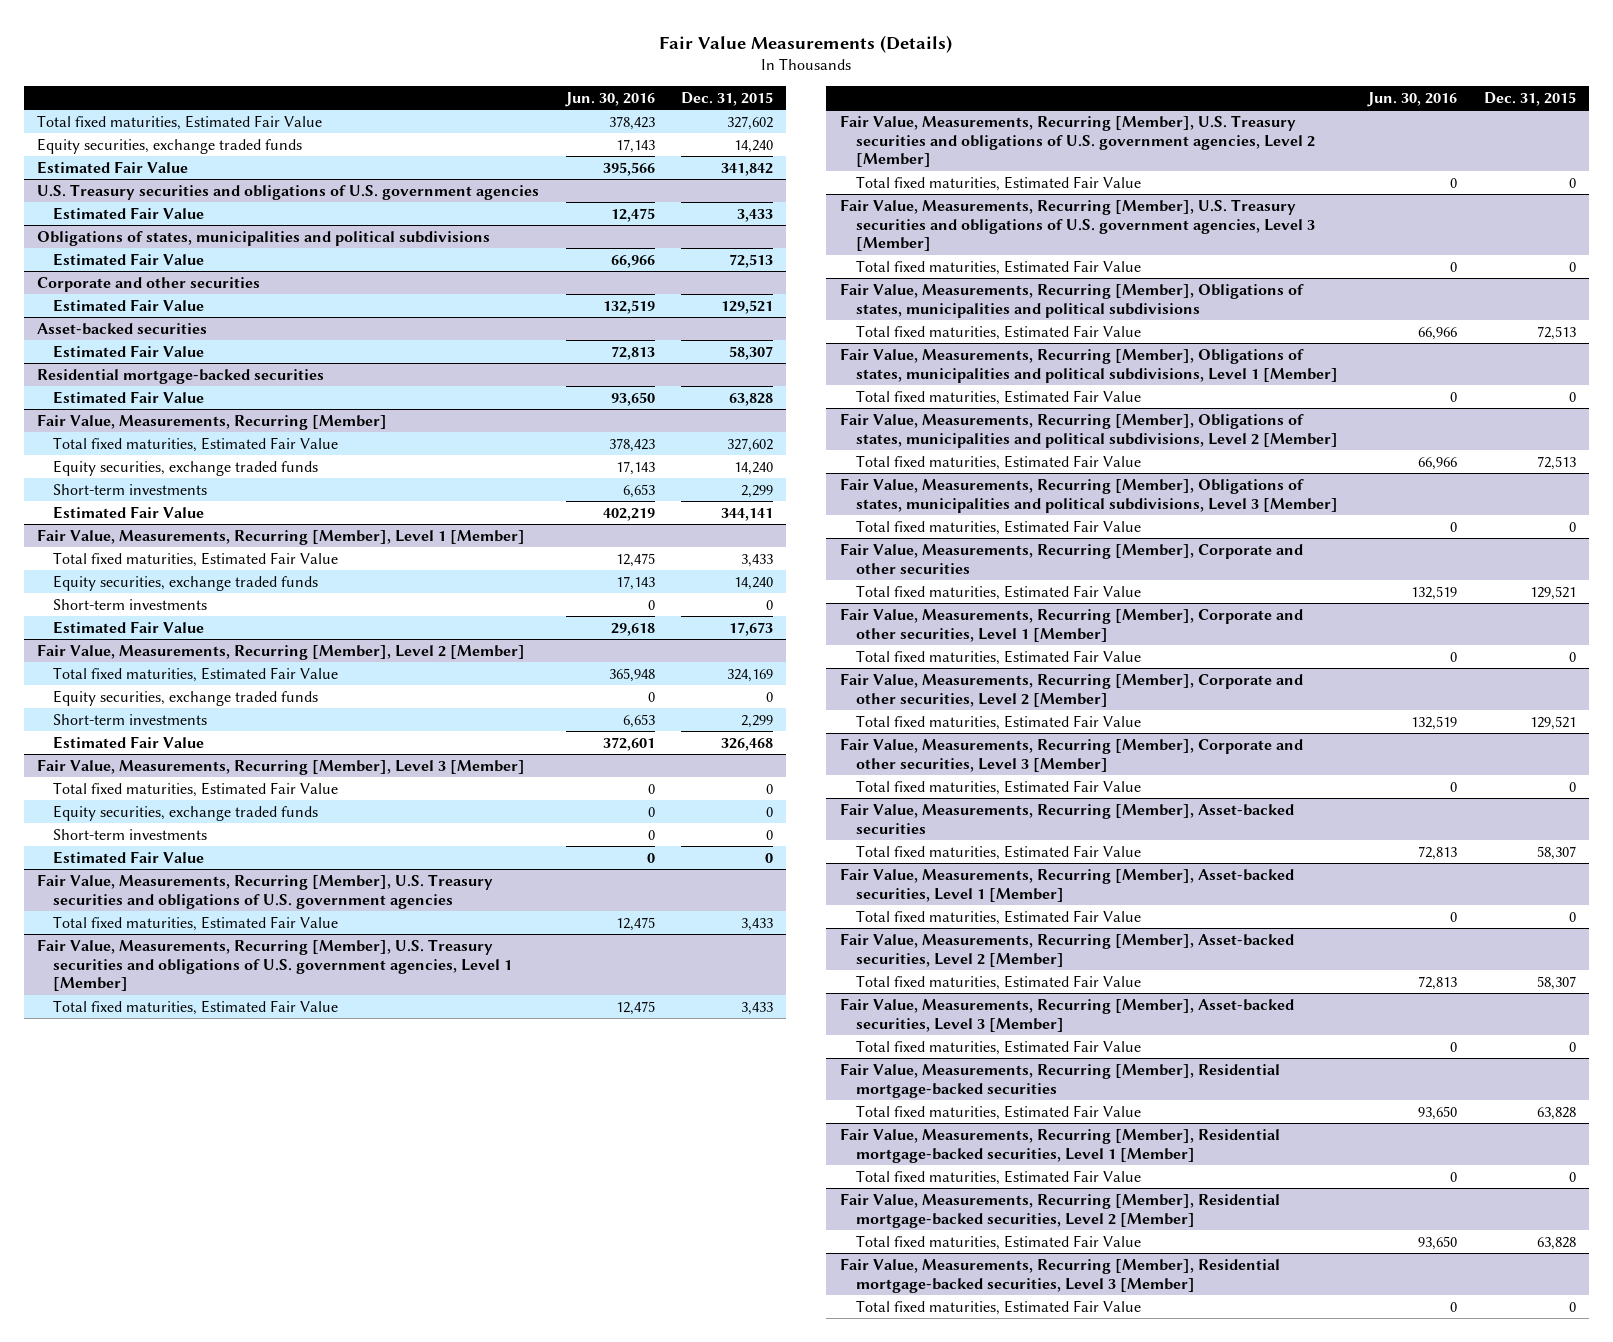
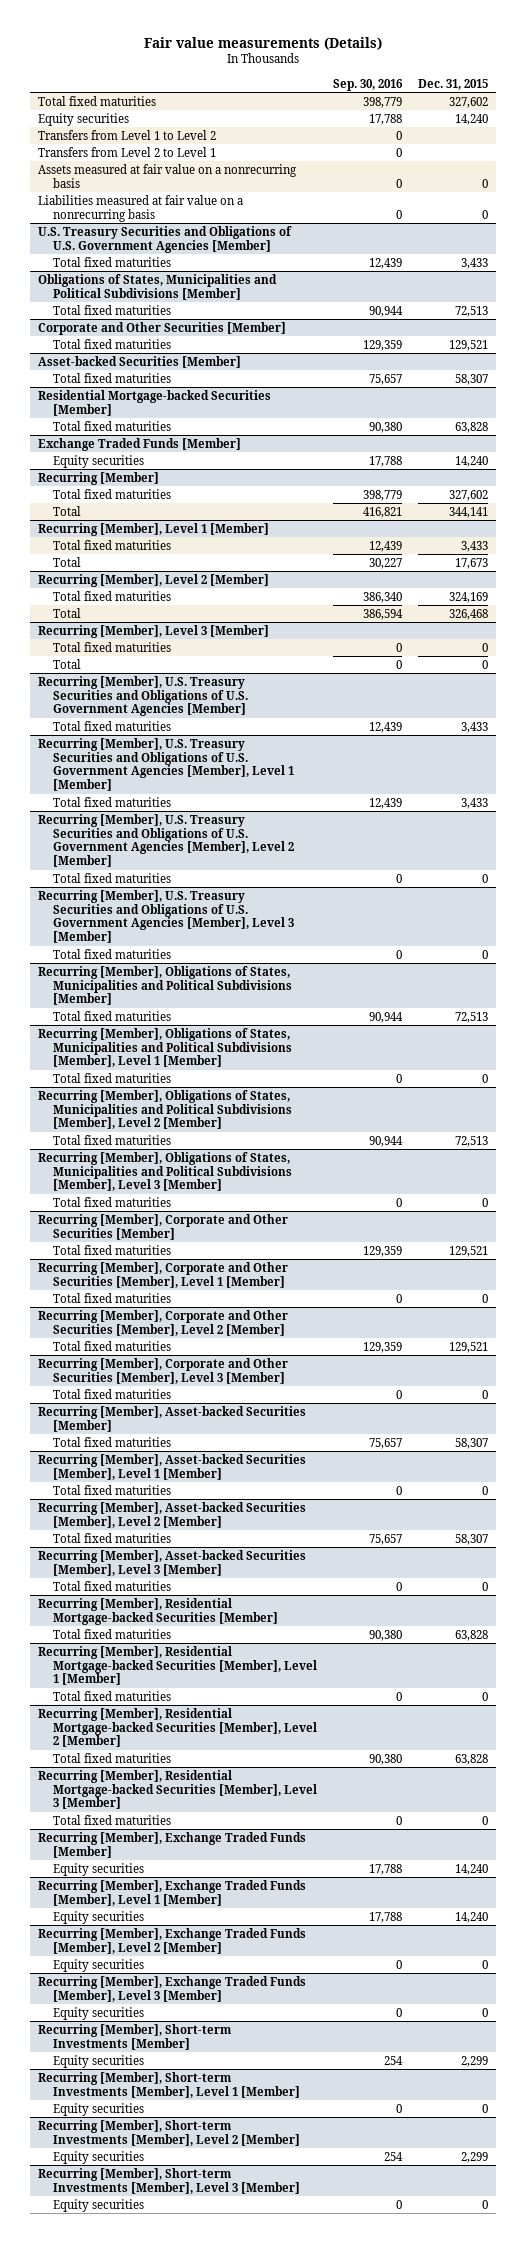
- Fair Value Measurements (Details)
+ Fair value measurements (Details)
- | Jun. 30, 2016 | Dec. 31, 2015
+ | Sep. 30, 2016 | Dec. 31, 2015
- Total fixed maturities, Estimated Fair Value | 378,423 | 327,602
- Equity securities, exchange traded funds | 17,143 | 14,240
- Estimated Fair Value | 395,566 | 341,842
- U.S. Treasury securities and obligations of U.S. government agencies
- Estimated Fair Value | 12,475 | 3,433
- Obligations of states, municipalities and political subdivisions
- Estimated Fair Value | 66,966 | 72,513
- Corporate and other securities
- Estimated Fair Value | 132,519 | 129,521
- Asset-backed securities
- Estimated Fair Value | 72,813 | 58,307
- Residential mortgage-backed securities
- Estimated Fair Value | 93,650 | 63,828
- Fair Value, Measurements, Recurring [Member]
- Total fixed maturities, Estimated Fair Value | 378,423 | 327,602
- Equity securities, exchange traded funds | 17,143 | 14,240
- Short-term investments | 6,653 | 2,299
- Estimated Fair Value | 402,219 | 344,141
- Fair Value, Measurements, Recurring [Member], Level 1 [Member]
- Total fixed maturities, Estimated Fair Value | 12,475 | 3,433
- Equity securities, exchange traded funds | 17,143 | 14,240
- Short-term investments | 0 | 0
- Estimated Fair Value | 29,618 | 17,673
- Fair Value, Measurements, Recurring [Member], Level 2 [Member]
- Total fixed maturities, Estimated Fair Value | 365,948 | 324,169
- Equity securities, exchange traded funds | 0 | 0
- Short-term investments | 6,653 | 2,299
- Estimated Fair Value | 372,601 | 326,468
- Fair Value, Measurements, Recurring [Member], Level 3 [Member]
- Total fixed maturities, Estimated Fair Value | 0 | 0
- Equity securities, exchange traded funds | 0 | 0
- Short-term investments | 0 | 0
- Estimated Fair Value | 0 | 0
- Fair Value, Measurements, Recurring [Member], U.S. Treasury securities and obligations of U.S. government agencies
- Total fixed maturities, Estimated Fair Value | 12,475 | 3,433
- Fair Value, Measurements, Recurring [Member], U.S. Treasury securities and obligations of U.S. government agencies, Level 1 [Member]
- Total fixed maturities, Estimated Fair Value | 12,475 | 3,433
- Fair Value, Measurements, Recurring [Member], U.S. Treasury securities and obligations of U.S. government agencies, Level 2 [Member]
- Total fixed maturities, Estimated Fair Value | 0 | 0
- Fair Value, Measurements, Recurring [Member], U.S. Treasury securities and obligations of U.S. government agencies, Level 3 [Member]
- Total fixed maturities, Estimated Fair Value | 0 | 0
- Fair Value, Measurements, Recurring [Member], Obligations of states, municipalities and political subdivisions
- Total fixed maturities, Estimated Fair Value | 66,966 | 72,513
- Fair Value, Measurements, Recurring [Member], Obligations of states, municipalities and political subdivisions, Level 1 [Member]
- Total fixed maturities, Estimated Fair Value | 0 | 0
- Fair Value, Measurements, Recurring [Member], Obligations of states, municipalities and political subdivisions, Level 2 [Member]
- Total fixed maturities, Estimated Fair Value | 66,966 | 72,513
- Fair Value, Measurements, Recurring [Member], Obligations of states, municipalities and political subdivisions, Level 3 [Member]
- Total fixed maturities, Estimated Fair Value | 0 | 0
- Fair Value, Measurements, Recurring [Member], Corporate and other securities
- Total fixed maturities, Estimated Fair Value | 132,519 | 129,521
- Fair Value, Measurements, Recurring [Member], Corporate and other securities, Level 1 [Member]
- Total fixed maturities, Estimated Fair Value | 0 | 0
- Fair Value, Measurements, Recurring [Member], Corporate and other securities, Level 2 [Member]
- Total fixed maturities, Estimated Fair Value | 132,519 | 129,521
- Fair Value, Measurements, Recurring [Member], Corporate and other securities, Level 3 [Member]
- Total fixed maturities, Estimated Fair Value | 0 | 0
- Fair Value, Measurements, Recurring [Member], Asset-backed securities
- Total fixed maturities, Estimated Fair Value | 72,813 | 58,307
- Fair Value, Measurements, Recurring [Member], Asset-backed securities, Level 1 [Member]
- Total fixed maturities, Estimated Fair Value | 0 | 0
- Fair Value, Measurements, Recurring [Member], Asset-backed securities, Level 2 [Member]
- Total fixed maturities, Estimated Fair Value | 72,813 | 58,307
- Fair Value, Measurements, Recurring [Member], Asset-backed securities, Level 3 [Member]
- Total fixed maturities, Estimated Fair Value | 0 | 0
- Fair Value, Measurements, Recurring [Member], Residential mortgage-backed securities
- Total fixed maturities, Estimated Fair Value | 93,650 | 63,828
- Fair Value, Measurements, Recurring [Member], Residential mortgage-backed securities, Level 1 [Member]
- Total fixed maturities, Estimated Fair Value | 0 | 0
- Fair Value, Measurements, Recurring [Member], Residential mortgage-backed securities, Level 2 [Member]
- Total fixed maturities, Estimated Fair Value | 93,650 | 63,828
- Fair Value, Measurements, Recurring [Member], Residential mortgage-backed securities, Level 3 [Member]
- Total fixed maturities, Estimated Fair Value | 0 | 0
+ Total fixed maturities | 398,779 | 327,602
+ Equity securities | 17,788 | 14,240
+ Transfers from Level 1 to Level 2 | 0 |
+ Transfers from Level 2 to Level 1 | 0 |
+ Assets measured at fair value on a nonrecurring basis | 0 | 0
+ Liabilities measured at fair value on a nonrecurring basis | 0 | 0
+ U.S. Treasury Securities and Obligations of U.S. Government Agencies [Member]
+ Total fixed maturities | 12,439 | 3,433
+ Obligations of States, Municipalities and Political Subdivisions [Member]
+ Total fixed maturities | 90,944 | 72,513
+ Corporate and Other Securities [Member]
+ Total fixed maturities | 129,359 | 129,521
+ Asset-backed Securities [Member]
+ Total fixed maturities | 75,657 | 58,307
+ Residential Mortgage-backed Securities [Member]
+ Total fixed maturities | 90,380 | 63,828
+ Exchange Traded Funds [Member]
+ Equity securities | 17,788 | 14,240
+ Recurring [Member]
+ Total fixed maturities | 398,779 | 327,602
+ Total | 416,821 | 344,141
+ Recurring [Member], Level 1 [Member]
+ Total fixed maturities | 12,439 | 3,433
+ Total | 30,227 | 17,673
+ Recurring [Member], Level 2 [Member]
+ Total fixed maturities | 386,340 | 324,169
+ Total | 386,594 | 326,468
+ Recurring [Member], Level 3 [Member]
+ Total fixed maturities | 0 | 0
+ Total | 0 | 0
+ Recurring [Member], U.S. Treasury Securities and Obligations of U.S. Government Agencies [Member]
+ Total fixed maturities | 12,439 | 3,433
+ Recurring [Member], U.S. Treasury Securities and Obligations of U.S. Government Agencies [Member], Level 1 [Member]
+ Total fixed maturities | 12,439 | 3,433
+ Recurring [Member], U.S. Treasury Securities and Obligations of U.S. Government Agencies [Member], Level 2 [Member]
+ Total fixed maturities | 0 | 0
+ Recurring [Member], U.S. Treasury Securities and Obligations of U.S. Government Agencies [Member], Level 3 [Member]
+ Total fixed maturities | 0 | 0
+ Recurring [Member], Obligations of States, Municipalities and Political Subdivisions [Member]
+ Total fixed maturities | 90,944 | 72,513
+ Recurring [Member], Obligations of States, Municipalities and Political Subdivisions [Member], Level 1 [Member]
+ Total fixed maturities | 0 | 0
+ Recurring [Member], Obligations of States, Municipalities and Political Subdivisions [Member], Level 2 [Member]
+ Total fixed maturities | 90,944 | 72,513
+ Recurring [Member], Obligations of States, Municipalities and Political Subdivisions [Member], Level 3 [Member]
+ Total fixed maturities | 0 | 0
+ Recurring [Member], Corporate and Other Securities [Member]
+ Total fixed maturities | 129,359 | 129,521
+ Recurring [Member], Corporate and Other Securities [Member], Level 1 [Member]
+ Total fixed maturities | 0 | 0
+ Recurring [Member], Corporate and Other Securities [Member], Level 2 [Member]
+ Total fixed maturities | 129,359 | 129,521
+ Recurring [Member], Corporate and Other Securities [Member], Level 3 [Member]
+ Total fixed maturities | 0 | 0
+ Recurring [Member], Asset-backed Securities [Member]
+ Total fixed maturities | 75,657 | 58,307
+ Recurring [Member], Asset-backed Securities [Member], Level 1 [Member]
+ Total fixed maturities | 0 | 0
+ Recurring [Member], Asset-backed Securities [Member], Level 2 [Member]
+ Total fixed maturities | 75,657 | 58,307
+ Recurring [Member], Asset-backed Securities [Member], Level 3 [Member]
+ Total fixed maturities | 0 | 0
+ Recurring [Member], Residential Mortgage-backed Securities [Member]
+ Total fixed maturities | 90,380 | 63,828
+ Recurring [Member], Residential Mortgage-backed Securities [Member], Level 1 [Member]
+ Total fixed maturities | 0 | 0
+ Recurring [Member], Residential Mortgage-backed Securities [Member], Level 2 [Member]
+ Total fixed maturities | 90,380 | 63,828
+ Recurring [Member], Residential Mortgage-backed Securities [Member], Level 3 [Member]
+ Total fixed maturities | 0 | 0
+ Recurring [Member], Exchange Traded Funds [Member]
+ Equity securities | 17,788 | 14,240
+ Recurring [Member], Exchange Traded Funds [Member], Level 1 [Member]
+ Equity securities | 17,788 | 14,240
+ Recurring [Member], Exchange Traded Funds [Member], Level 2 [Member]
+ Equity securities | 0 | 0
+ Recurring [Member], Exchange Traded Funds [Member], Level 3 [Member]
+ Equity securities | 0 | 0
+ Recurring [Member], Short-term Investments [Member]
+ Equity securities | 254 | 2,299
+ Recurring [Member], Short-term Investments [Member], Level 1 [Member]
+ Equity securities | 0 | 0
+ Recurring [Member], Short-term Investments [Member], Level 2 [Member]
+ Equity securities | 254 | 2,299
+ Recurring [Member], Short-term Investments [Member], Level 3 [Member]
+ Equity securities | 0 | 0

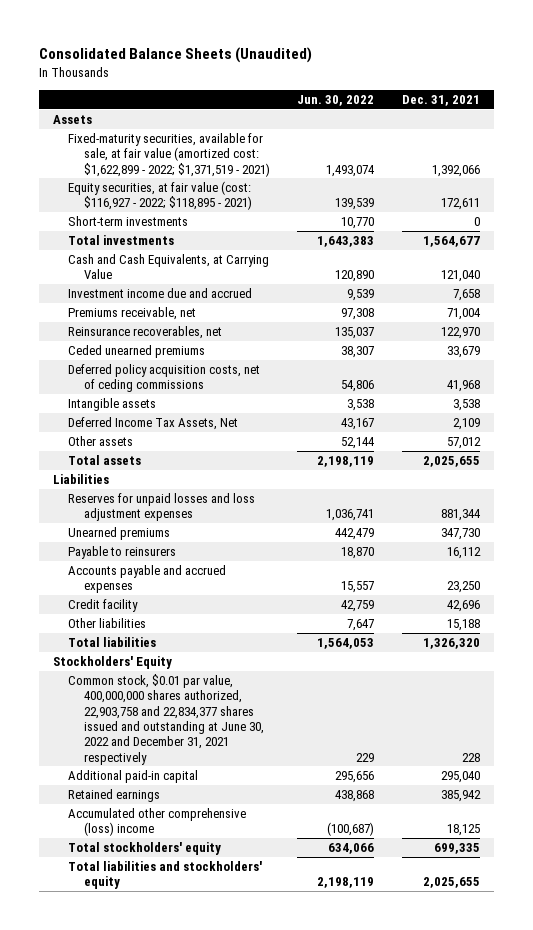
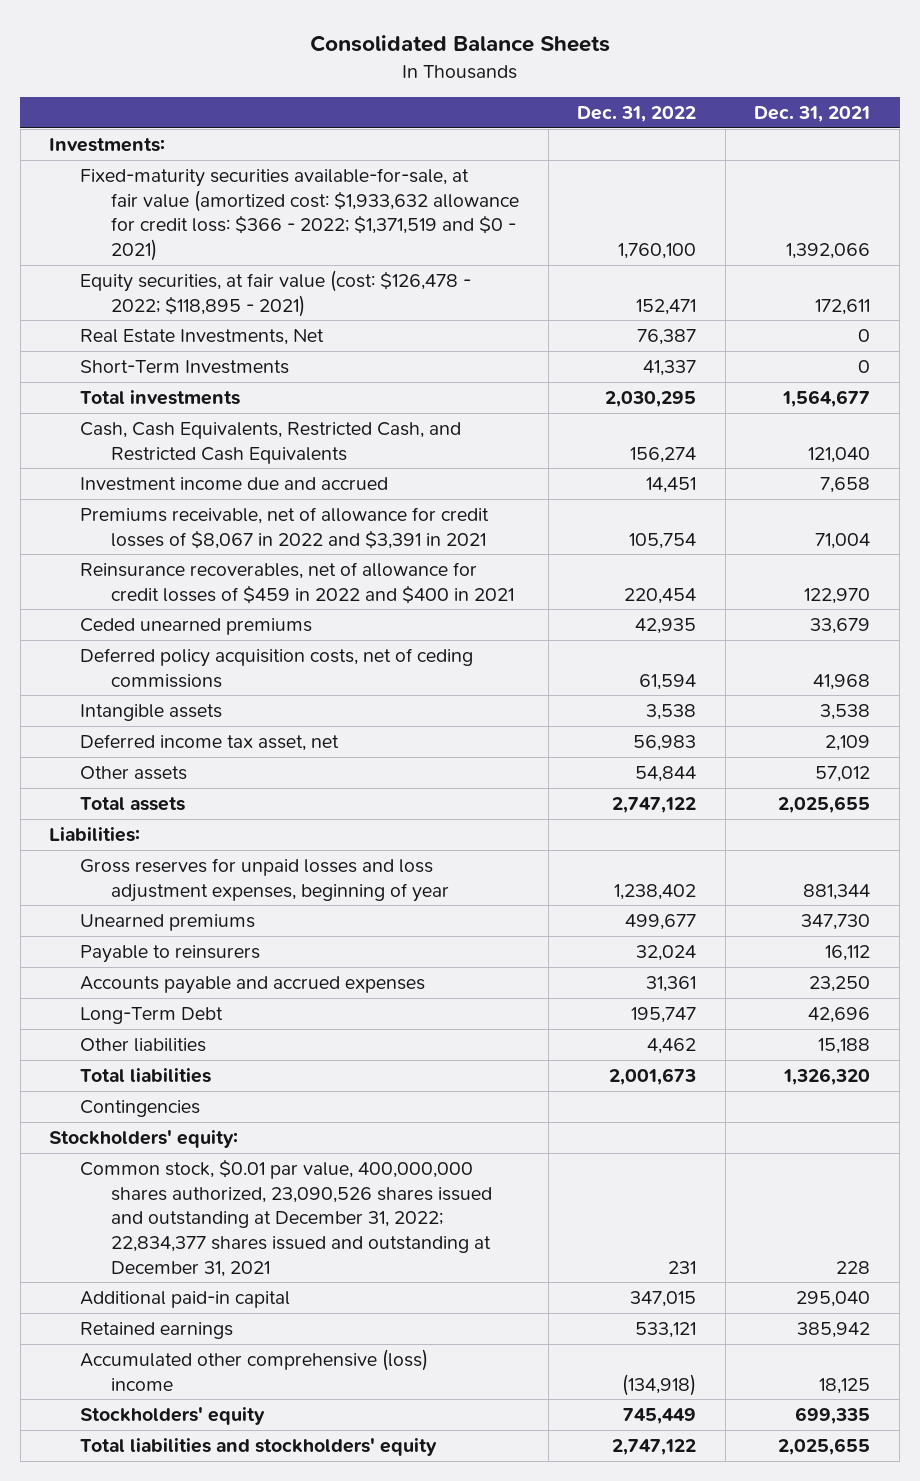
- Consolidated Balance Sheets (Unaudited)
+ Consolidated Balance Sheets
- | Jun. 30, 2022 | Dec. 31, 2021
+ | Dec. 31, 2022 | Dec. 31, 2021
- Assets
- Fixed-maturity securities, available for sale, at fair value (amortized cost: $1,622,899 - 2022; $1,371,519 - 2021) | 1,493,074 | 1,392,066
- Equity securities, at fair value (cost: $116,927 - 2022; $118,895 - 2021) | 139,539 | 172,611
- Short-term investments | 10,770 | 0
+ Investments:
+ Fixed-maturity securities available-for-sale, at fair value (amortized cost: $1,933,632 allowance for credit loss: $366 - 2022; $1,371,519 and $0 - 2021) | 1,760,100 | 1,392,066
+ Equity securities, at fair value (cost: $126,478 - 2022; $118,895 - 2021) | 152,471 | 172,611
+ Real Estate Investments, Net | 76,387 | 0
+ Short-Term Investments | 41,337 | 0
- Cash and Cash Equivalents, at Carrying Value | 120,890 | 121,040
+ Cash, Cash Equivalents, Restricted Cash, and Restricted Cash Equivalents | 156,274 | 121,040
- Premiums receivable, net | 97,308 | 71,004
- Reinsurance recoverables, net | 135,037 | 122,970
+ Premiums receivable, net of allowance for credit losses of $8,067 in 2022 and $3,391 in 2021 | 105,754 | 71,004
+ Reinsurance recoverables, net of allowance for credit losses of $459 in 2022 and $400 in 2021 | 220,454 | 122,970
- Deferred Income Tax Assets, Net | 43,167 | 2,109
+ Deferred income tax asset, net | 56,983 | 2,109
- Liabilities
- Reserves for unpaid losses and loss adjustment expenses | 1,036,741 | 881,344
+ Liabilities:
+ Gross reserves for unpaid losses and loss adjustment expenses, beginning of year | 1,238,402 | 881,344
- Credit facility | 42,759 | 42,696
+ Long-Term Debt | 195,747 | 42,696
- Stockholders' Equity
- Common stock, $0.01 par value, 400,000,000 shares authorized, 22,903,758 and 22,834,377 shares issued and outstanding at June 30, 2022 and December 31, 2021 respectively | 229 | 228
+ Contingencies
+ Stockholders' equity:
+ Common stock, $0.01 par value, 400,000,000 shares authorized, 23,090,526 shares issued and outstanding at December 31, 2022; 22,834,377 shares issued and outstanding at December 31, 2021 | 231 | 228
- Total stockholders' equity | 634,066 | 699,335
+ Stockholders' equity | 745,449 | 699,335

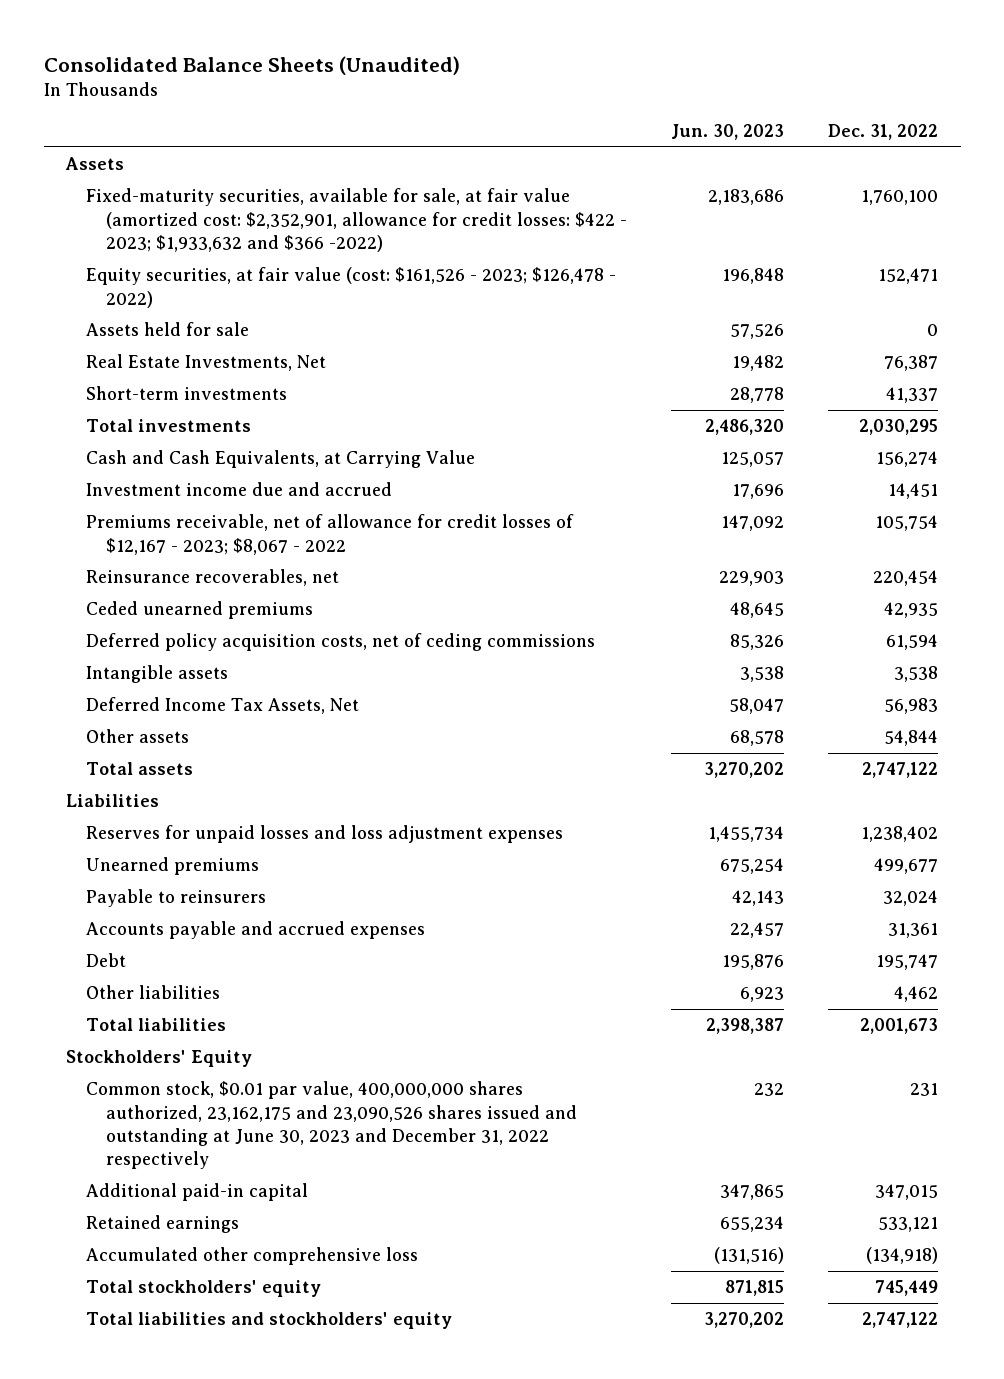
- Consolidated Balance Sheets
+ Consolidated Balance Sheets (Unaudited)
- | Dec. 31, 2022 | Dec. 31, 2021
+ | Jun. 30, 2023 | Dec. 31, 2022
- Investments:
- Fixed-maturity securities available-for-sale, at fair value (amortized cost: $1,933,632 allowance for credit loss: $366 - 2022; $1,371,519 and $0 - 2021) | 1,760,100 | 1,392,066
- Equity securities, at fair value (cost: $126,478 - 2022; $118,895 - 2021) | 152,471 | 172,611
+ Assets
+ Fixed-maturity securities, available for sale, at fair value (amortized cost: $2,352,901, allowance for credit losses: $422 - 2023; $1,933,632 and $366 -2022) | 2,183,686 | 1,760,100
+ Equity securities, at fair value (cost: $161,526 - 2023; $126,478 - 2022) | 196,848 | 152,471
+ Assets held for sale | 57,526 | 0
- Short-Term Investments | 41,337 | 0
+ Short-term investments | 28,778 | 41,337
- Cash, Cash Equivalents, Restricted Cash, and Restricted Cash Equivalents | 156,274 | 121,040
+ Cash and Cash Equivalents, at Carrying Value | 125,057 | 156,274
- Premiums receivable, net of allowance for credit losses of $8,067 in 2022 and $3,391 in 2021 | 105,754 | 71,004
- Reinsurance recoverables, net of allowance for credit losses of $459 in 2022 and $400 in 2021 | 220,454 | 122,970
+ Premiums receivable, net of allowance for credit losses of $12,167 - 2023; $8,067 - 2022 | 147,092 | 105,754
+ Reinsurance recoverables, net | 229,903 | 220,454
- Deferred income tax asset, net | 56,983 | 2,109
+ Deferred Income Tax Assets, Net | 58,047 | 56,983
- Liabilities:
- Gross reserves for unpaid losses and loss adjustment expenses, beginning of year | 1,238,402 | 881,344
+ Liabilities
+ Reserves for unpaid losses and loss adjustment expenses | 1,455,734 | 1,238,402
- Long-Term Debt | 195,747 | 42,696
+ Debt | 195,876 | 195,747
- Contingencies
- Stockholders' equity:
- Common stock, $0.01 par value, 400,000,000 shares authorized, 23,090,526 shares issued and outstanding at December 31, 2022; 22,834,377 shares issued and outstanding at December 31, 2021 | 231 | 228
+ Stockholders' Equity
+ Common stock, $0.01 par value, 400,000,000 shares authorized, 23,162,175 and 23,090,526 shares issued and outstanding at June 30, 2023 and December 31, 2022 respectively | 232 | 231
- Accumulated other comprehensive (loss) income | (134,918) | 18,125
- Stockholders' equity | 745,449 | 699,335
+ Accumulated other comprehensive loss | (131,516) | (134,918)
+ Total stockholders' equity | 871,815 | 745,449

